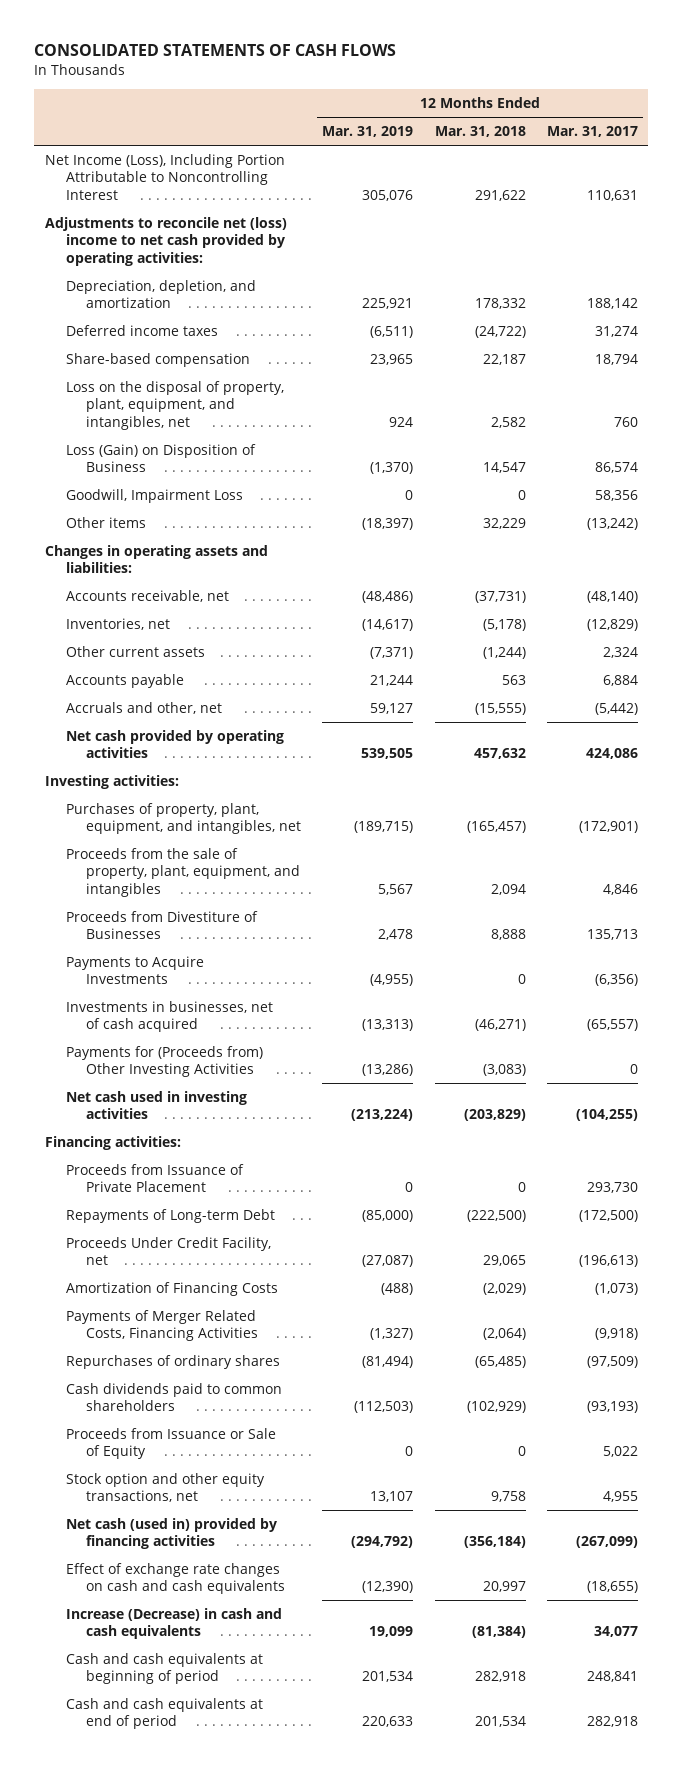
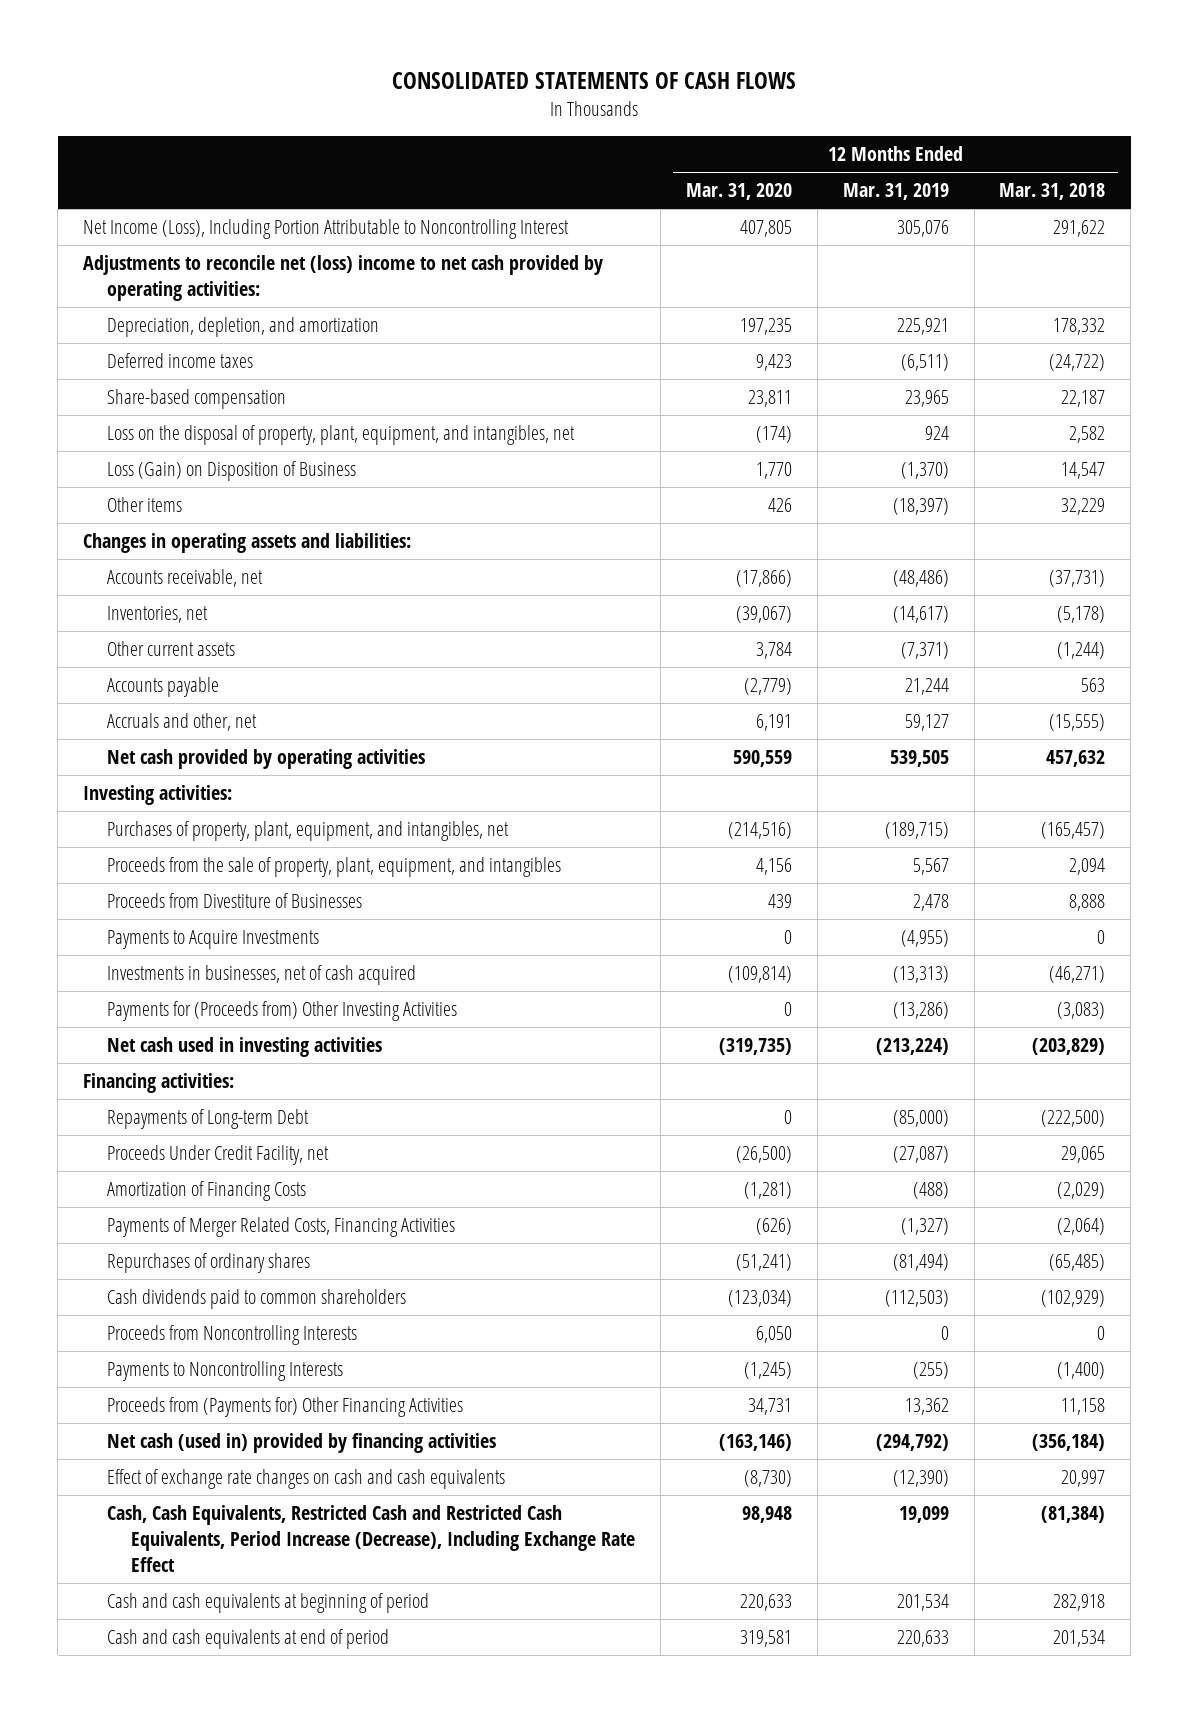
- | 12 Months Ended Mar. 31, 2019 | 12 Months Ended Mar. 31, 2018 | 12 Months Ended Mar. 31, 2017
+ | 12 Months Ended Mar. 31, 2020 | 12 Months Ended Mar. 31, 2019 | 12 Months Ended Mar. 31, 2018
- Goodwill, Impairment Loss | 0 | 0 | 58,356
- Proceeds from Issuance of Private Placement | 0 | 0 | 293,730
- Proceeds from Issuance or Sale of Equity | 0 | 0 | 5,022
- Stock option and other equity transactions, net | 13,107 | 9,758 | 4,955
+ Proceeds from Noncontrolling Interests | 6,050 | 0 | 0
+ Payments to Noncontrolling Interests | (1,245) | (255) | (1,400)
+ Proceeds from (Payments for) Other Financing Activities | 34,731 | 13,362 | 11,158
- Increase (Decrease) in cash and cash equivalents | 19,099 | (81,384) | 34,077
+ Cash, Cash Equivalents, Restricted Cash and Restricted Cash Equivalents, Period Increase (Decrease), Including Exchange Rate Effect | 98,948 | 19,099 | (81,384)

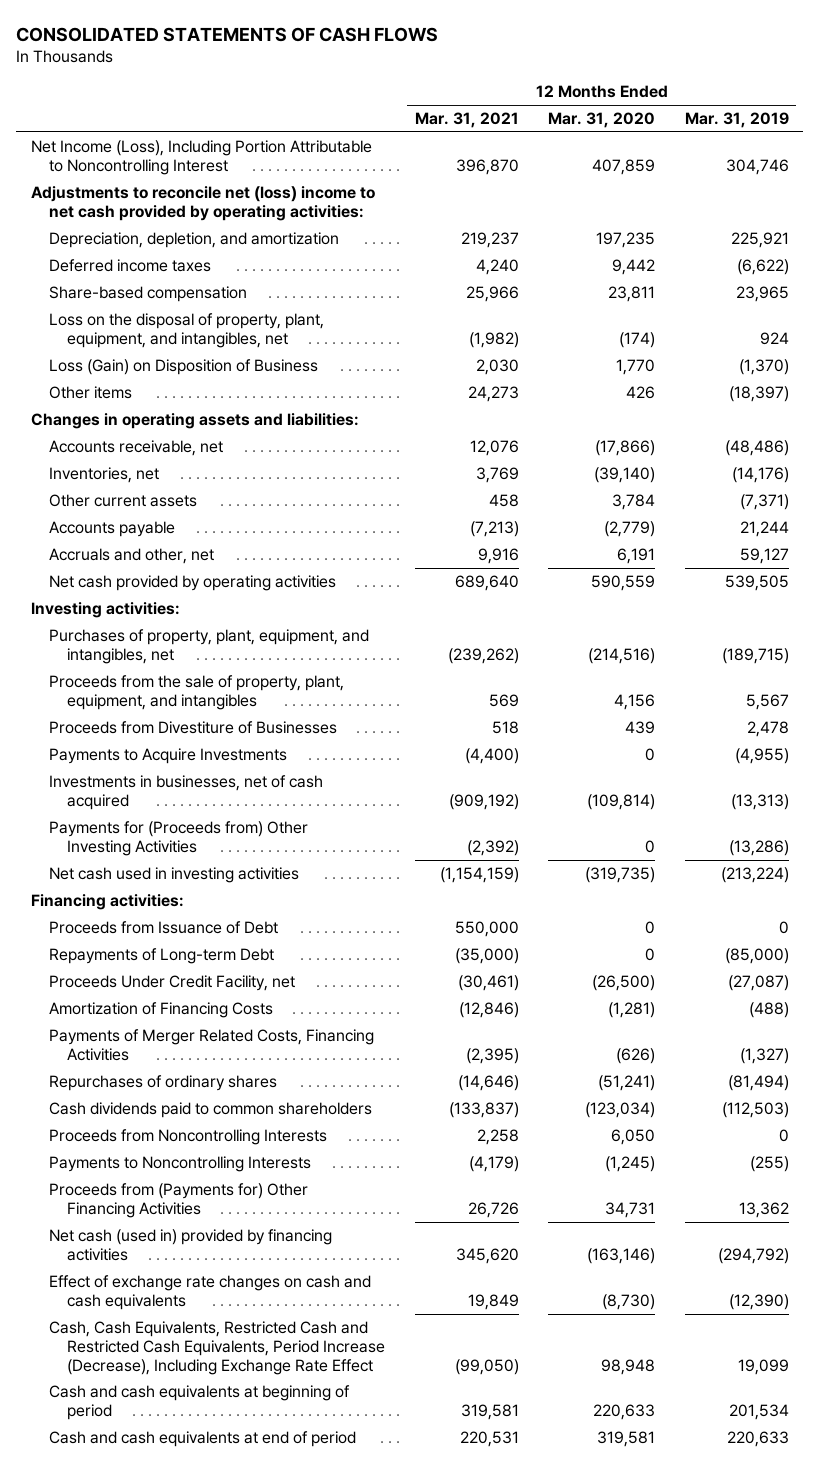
- | 12 Months Ended Mar. 31, 2020 | 12 Months Ended Mar. 31, 2019 | 12 Months Ended Mar. 31, 2018
+ | 12 Months Ended Mar. 31, 2021 | 12 Months Ended Mar. 31, 2020 | 12 Months Ended Mar. 31, 2019
- Net Income (Loss), Including Portion Attributable to Noncontrolling Interest | 407,805 | 305,076 | 291,622
+ Net Income (Loss), Including Portion Attributable to Noncontrolling Interest | 396,870 | 407,859 | 304,746
- Deferred income taxes | 9,423 | (6,511) | (24,722)
+ Deferred income taxes | 4,240 | 9,442 | (6,622)
- Inventories, net | (39,067) | (14,617) | (5,178)
+ Inventories, net | 3,769 | (39,140) | (14,176)
+ Proceeds from Issuance of Debt | 550,000 | 0 | 0

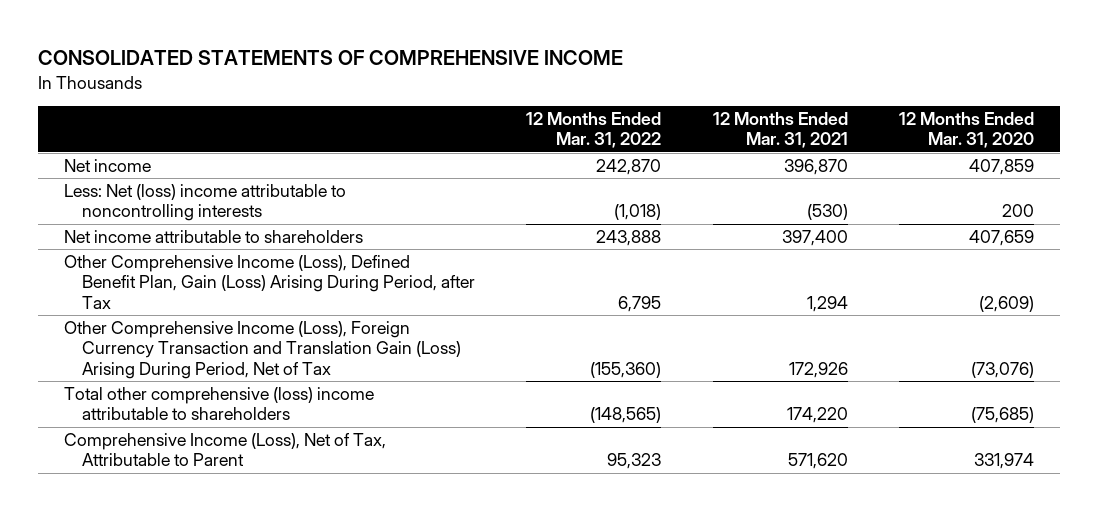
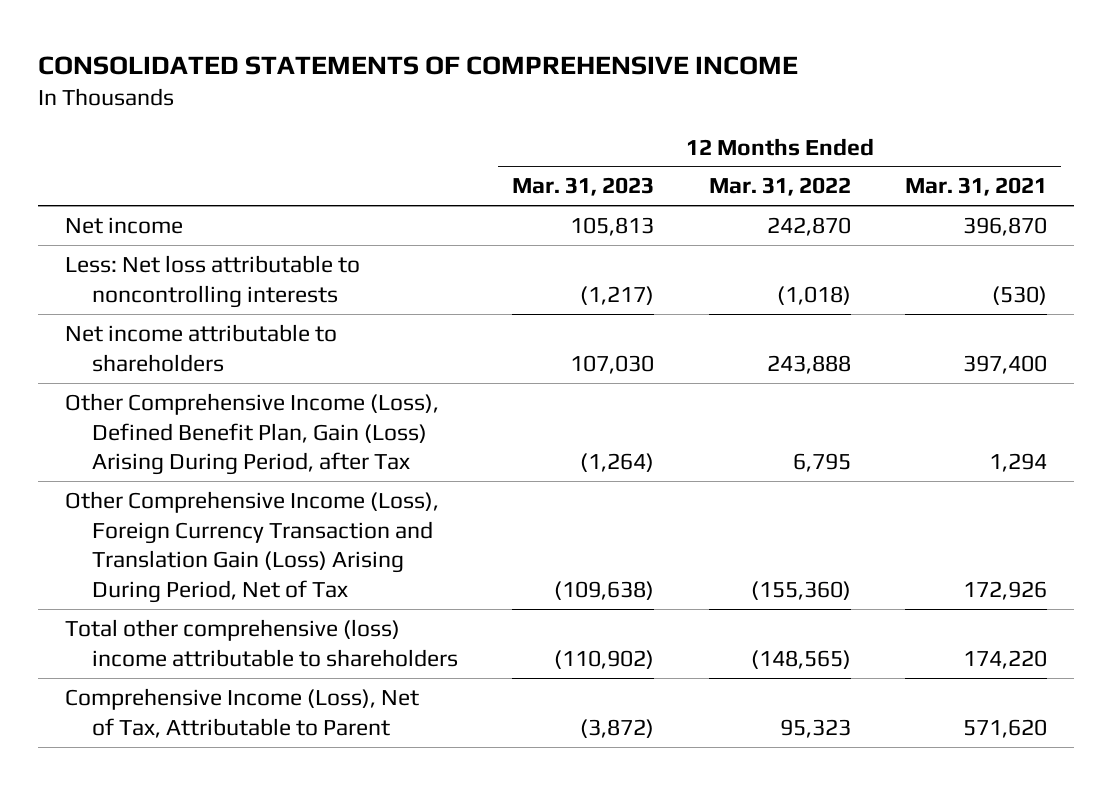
- | 12 Months Ended Mar. 31, 2022 | 12 Months Ended Mar. 31, 2021 | 12 Months Ended Mar. 31, 2020
+ | 12 Months Ended Mar. 31, 2023 | 12 Months Ended Mar. 31, 2022 | 12 Months Ended Mar. 31, 2021
- Less: Net (loss) income attributable to noncontrolling interests | (1,018) | (530) | 200
+ Less: Net loss attributable to noncontrolling interests | (1,217) | (1,018) | (530)

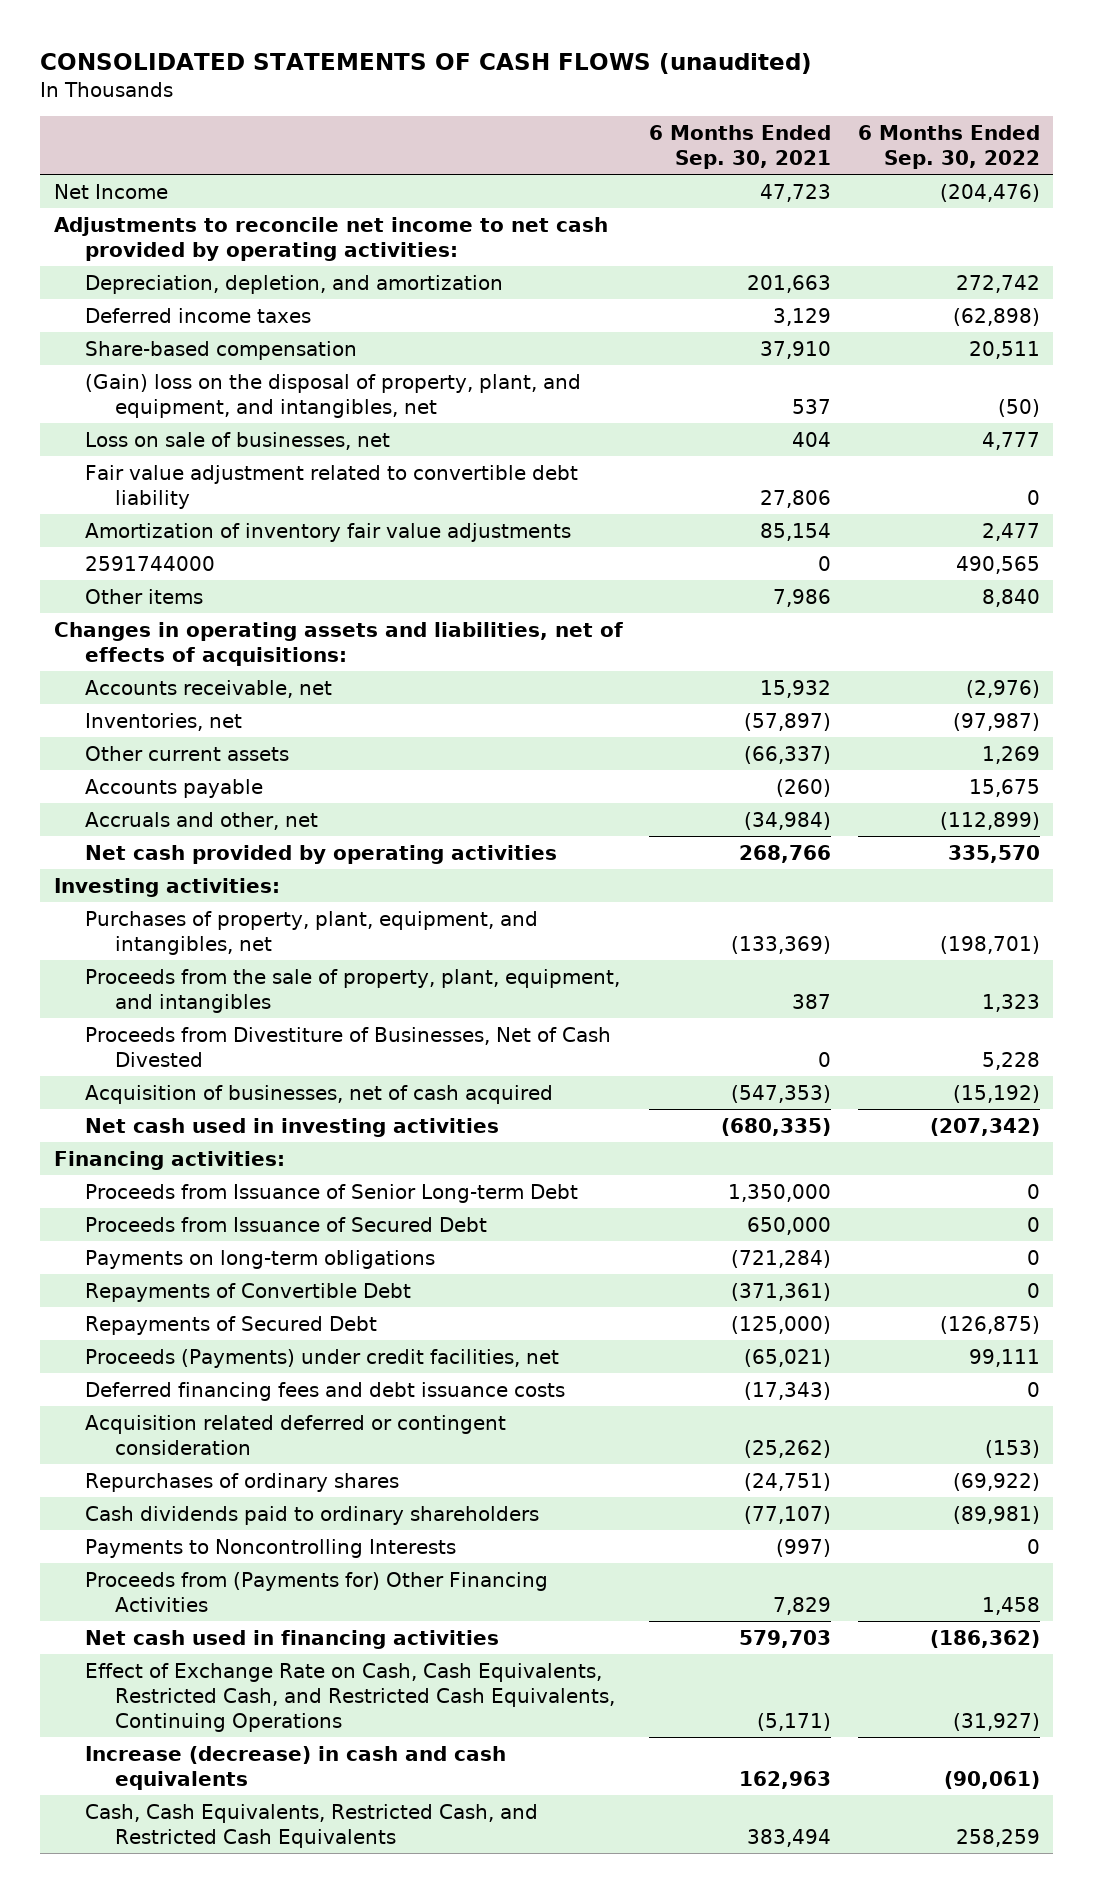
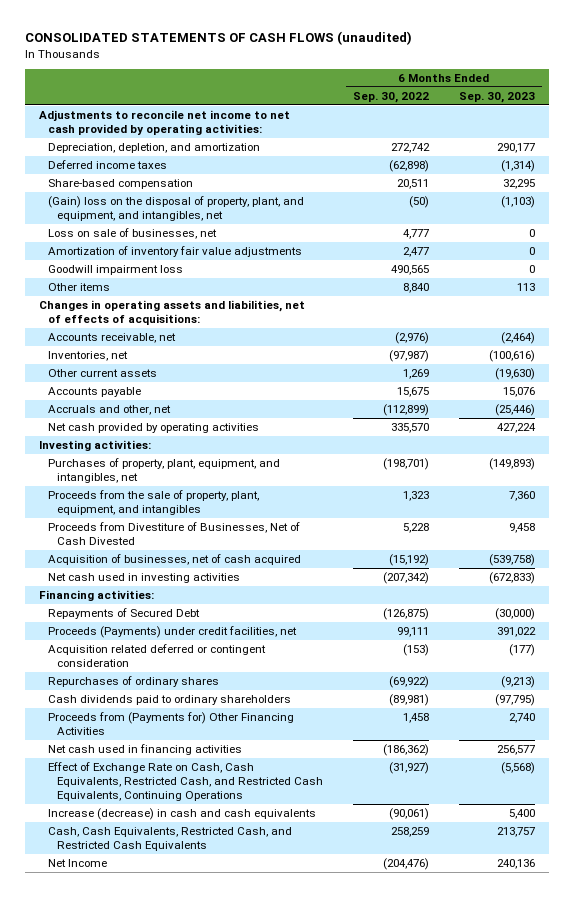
- | 6 Months Ended Sep. 30, 2021 | 6 Months Ended Sep. 30, 2022
+ | 6 Months Ended Sep. 30, 2022 | 6 Months Ended Sep. 30, 2023
- Fair value adjustment related to convertible debt liability | 27,806 | 0
- 2591744000 | 0 | 490,565
+ Goodwill impairment loss | 490,565 | 0
- Proceeds from Issuance of Senior Long-term Debt | 1,350,000 | 0
- Proceeds from Issuance of Secured Debt | 650,000 | 0
- Payments on long-term obligations | (721,284) | 0
- Repayments of Convertible Debt | (371,361) | 0
- Deferred financing fees and debt issuance costs | (17,343) | 0
- Payments to Noncontrolling Interests | (997) | 0
moved down: Net Income | (204,476) | 240,136

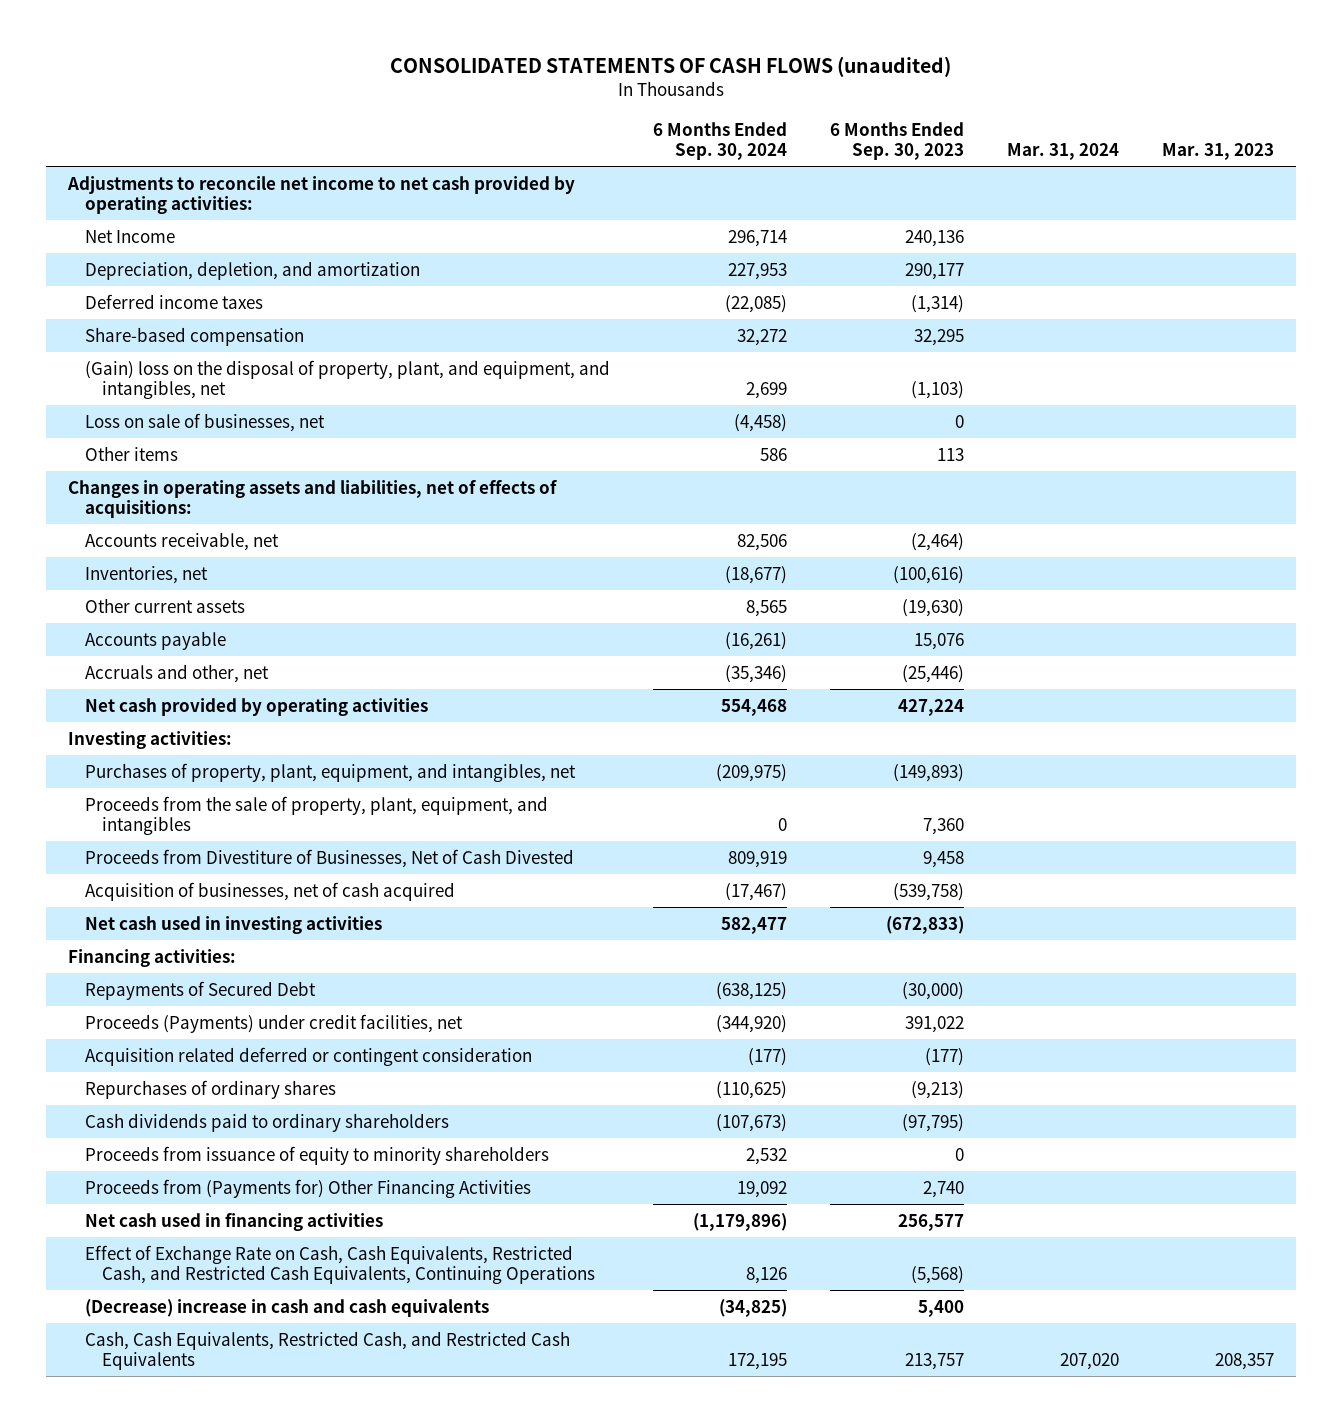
- | 6 Months Ended Sep. 30, 2022 | 6 Months Ended Sep. 30, 2023
+ | 6 Months Ended Sep. 30, 2024 | 6 Months Ended Sep. 30, 2023 | Mar. 31, 2024 | Mar. 31, 2023
moved up: Net Income | 296,714 | 240,136 | |
- Amortization of inventory fair value adjustments | 2,477 | 0
- Goodwill impairment loss | 490,565 | 0
+ Proceeds from issuance of equity to minority shareholders | 2,532 | 0 | |
- Increase (decrease) in cash and cash equivalents | (90,061) | 5,400
+ (Decrease) increase in cash and cash equivalents | (34,825) | 5,400 | |

